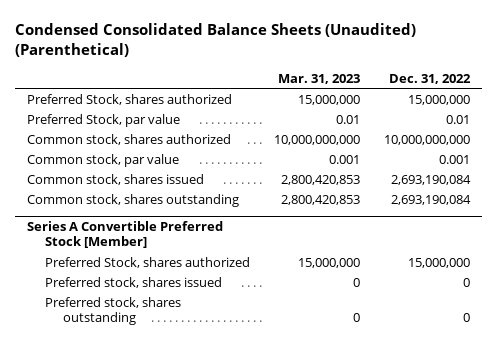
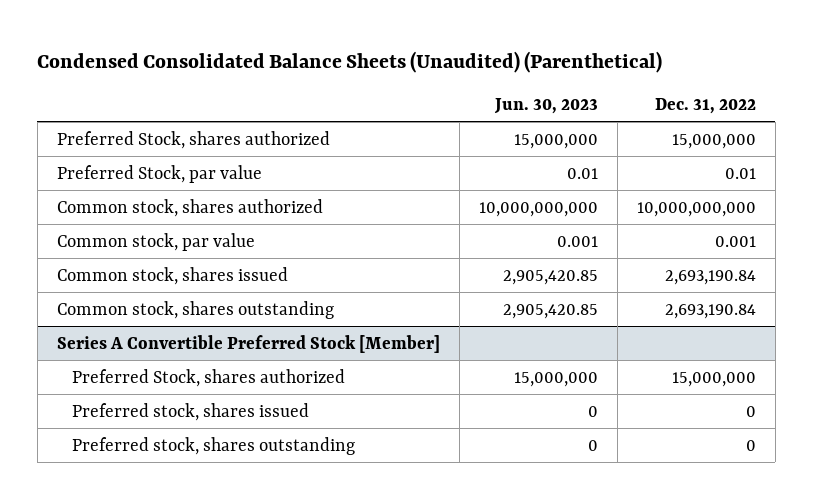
- | Mar. 31, 2023 | Dec. 31, 2022
+ | Jun. 30, 2023 | Dec. 31, 2022
- Common stock, shares issued | 2,800,420,853 | 2,693,190,084
- Common stock, shares outstanding | 2,800,420,853 | 2,693,190,084
+ Common stock, shares issued | 2,905,420.85 | 2,693,190.84
+ Common stock, shares outstanding | 2,905,420.85 | 2,693,190.84

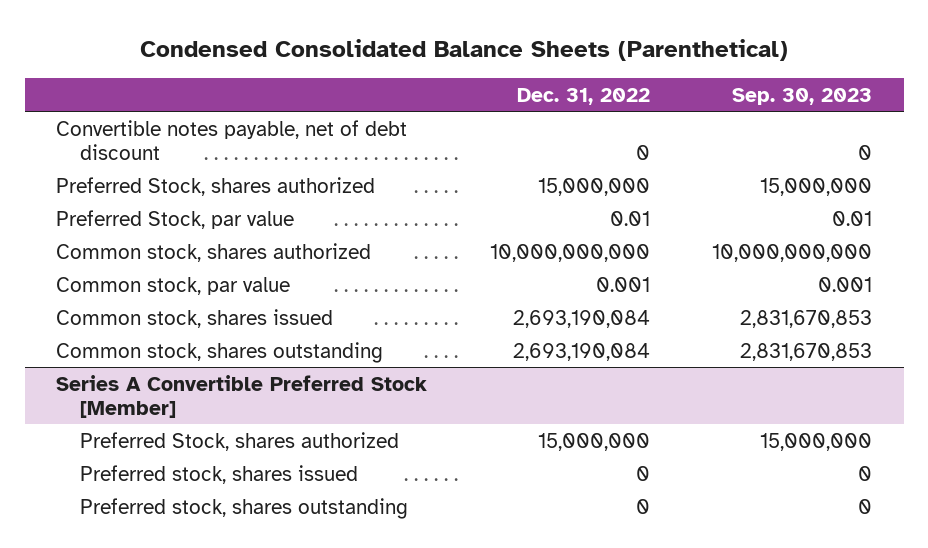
- Condensed Consolidated Balance Sheets (Unaudited) (Parenthetical)
+ Condensed Consolidated Balance Sheets (Parenthetical)
- | Jun. 30, 2023 | Dec. 31, 2022
+ | Dec. 31, 2022 | Sep. 30, 2023
+ Convertible notes payable, net of debt discount | 0 | 0
- Common stock, shares issued | 2,905,420.85 | 2,693,190.84
- Common stock, shares outstanding | 2,905,420.85 | 2,693,190.84
+ Common stock, shares issued | 2,693,190,084 | 2,831,670,853
+ Common stock, shares outstanding | 2,693,190,084 | 2,831,670,853

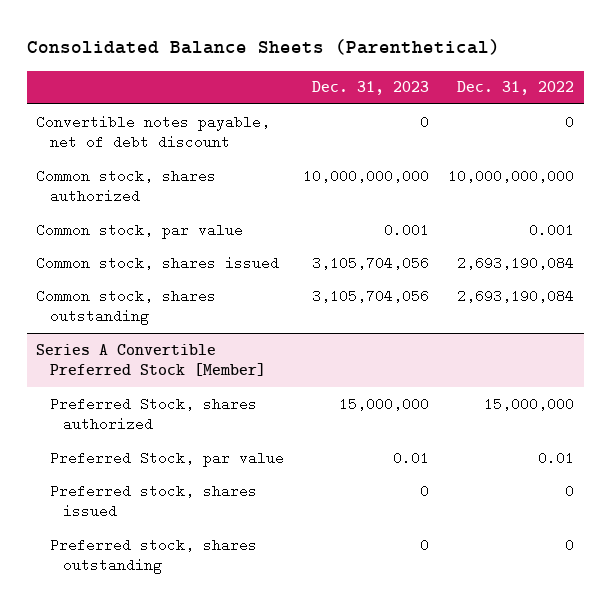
- Condensed Consolidated Balance Sheets (Parenthetical)
+ Consolidated Balance Sheets (Parenthetical)
- | Dec. 31, 2022 | Sep. 30, 2023
+ | Dec. 31, 2023 | Dec. 31, 2022
- Preferred Stock, shares authorized | 15,000,000 | 15,000,000
- Preferred Stock, par value | 0.01 | 0.01
@ Series A Convertible Preferred Stock [Member]
+ Preferred Stock, par value | 0.01 | 0.01

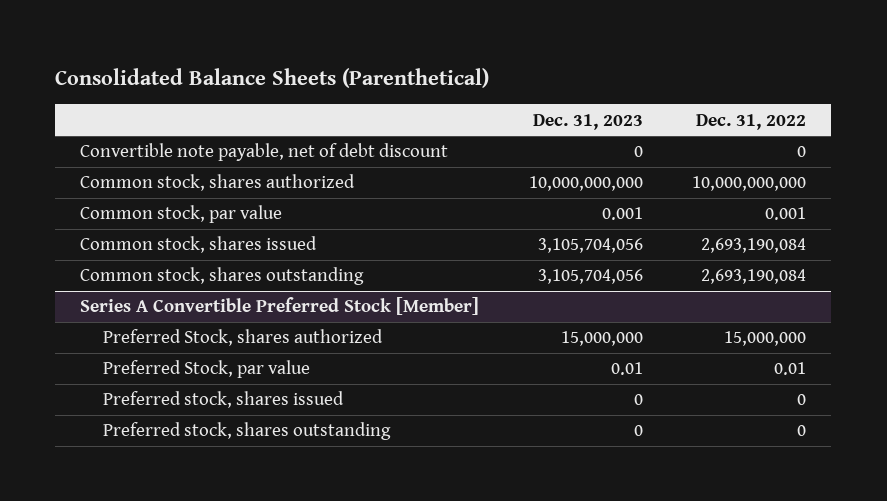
- Convertible notes payable, net of debt discount | 0 | 0
+ Convertible note payable, net of debt discount | 0 | 0

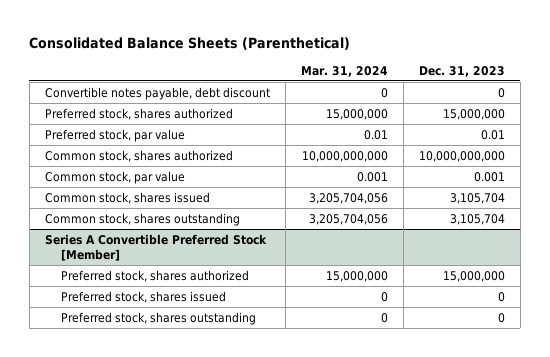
- | Dec. 31, 2023 | Dec. 31, 2022
+ | Mar. 31, 2024 | Dec. 31, 2023
- Convertible note payable, net of debt discount | 0 | 0
+ Convertible notes payable, debt discount | 0 | 0
+ Preferred stock, shares authorized | 15,000,000 | 15,000,000
+ Preferred stock, par value | 0.01 | 0.01
- Common stock, shares issued | 3,105,704,056 | 2,693,190,084
- Common stock, shares outstanding | 3,105,704,056 | 2,693,190,084
+ Common stock, shares issued | 3,205,704,056 | 3,105,704
+ Common stock, shares outstanding | 3,205,704,056 | 3,105,704
@ Series A Convertible Preferred Stock [Member]
- Preferred Stock, shares authorized | 15,000,000 | 15,000,000
- Preferred Stock, par value | 0.01 | 0.01
+ Preferred stock, shares authorized | 15,000,000 | 15,000,000

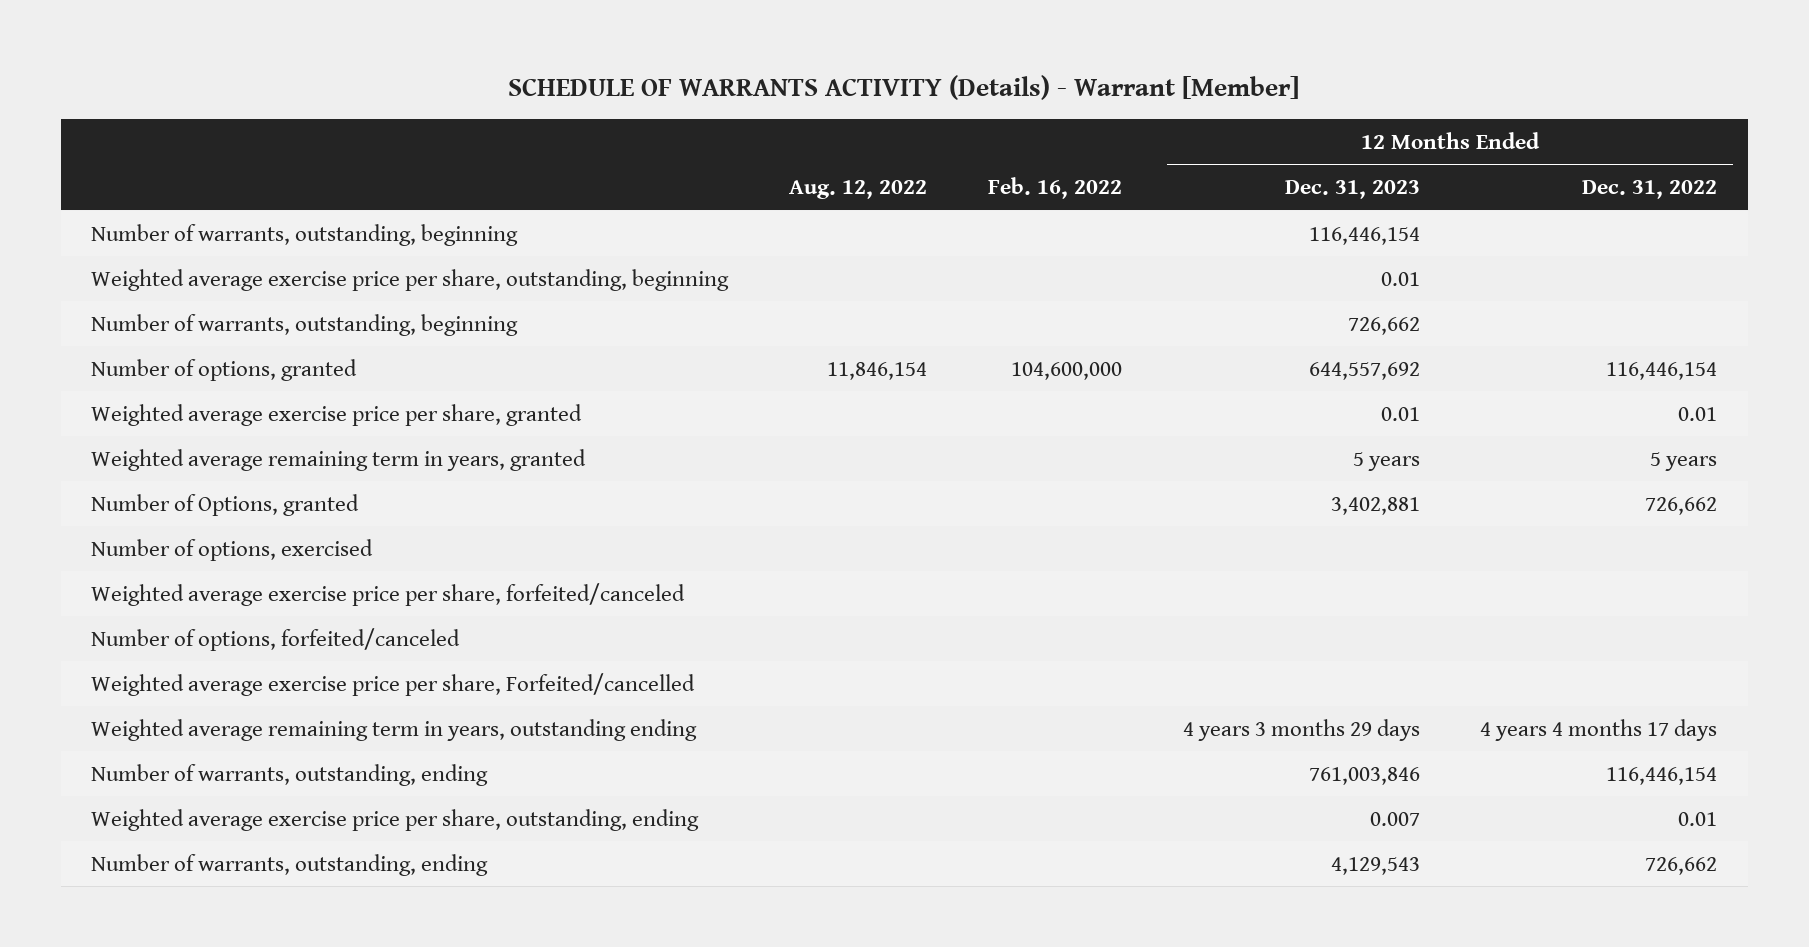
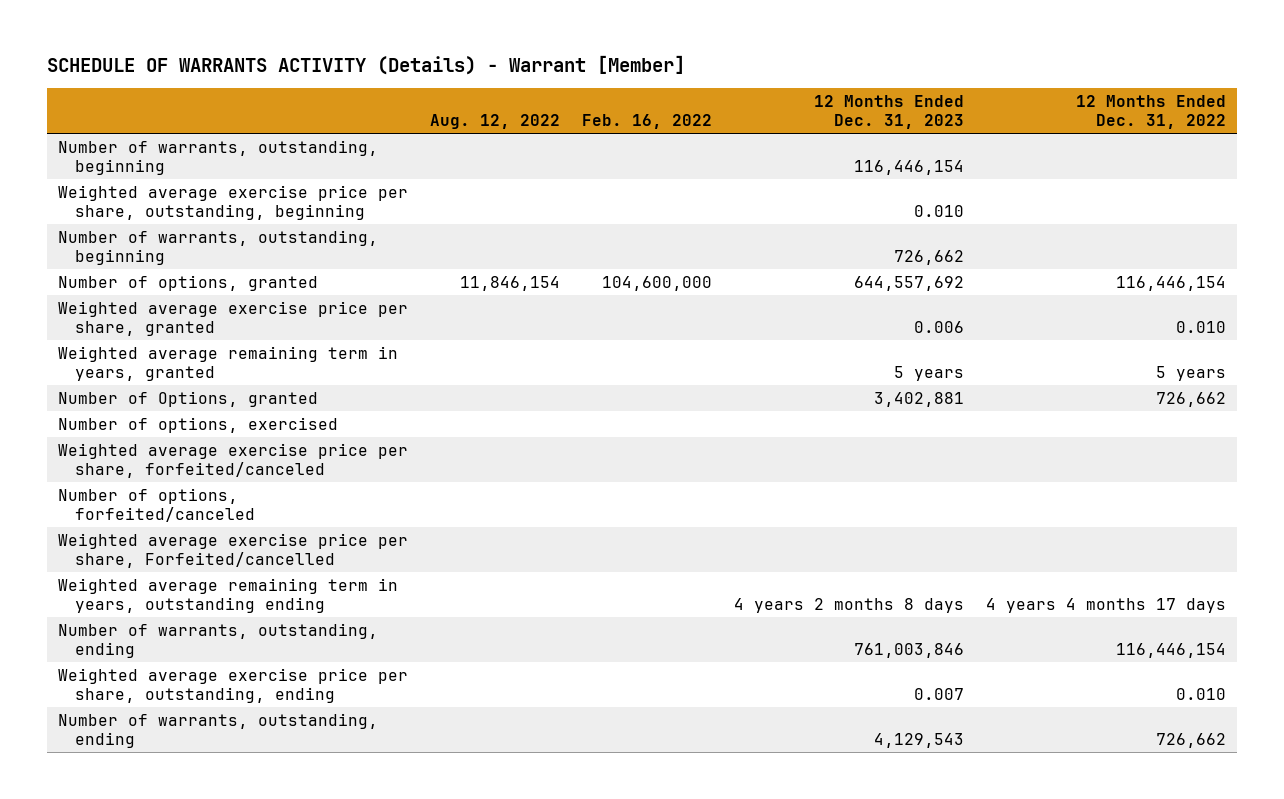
- Weighted average exercise price per share, outstanding, beginning | | | 0.01 |
+ Weighted average exercise price per share, outstanding, beginning | | | 0.010 |
- Weighted average exercise price per share, granted | | | 0.01 | 0.01
+ Weighted average exercise price per share, granted | | | 0.006 | 0.010
- Weighted average remaining term in years, outstanding ending | | | 4 years 3 months 29 days | 4 years 4 months 17 days
+ Weighted average remaining term in years, outstanding ending | | | 4 years 2 months 8 days | 4 years 4 months 17 days
- Weighted average exercise price per share, outstanding, ending | | | 0.007 | 0.01
+ Weighted average exercise price per share, outstanding, ending | | | 0.007 | 0.010

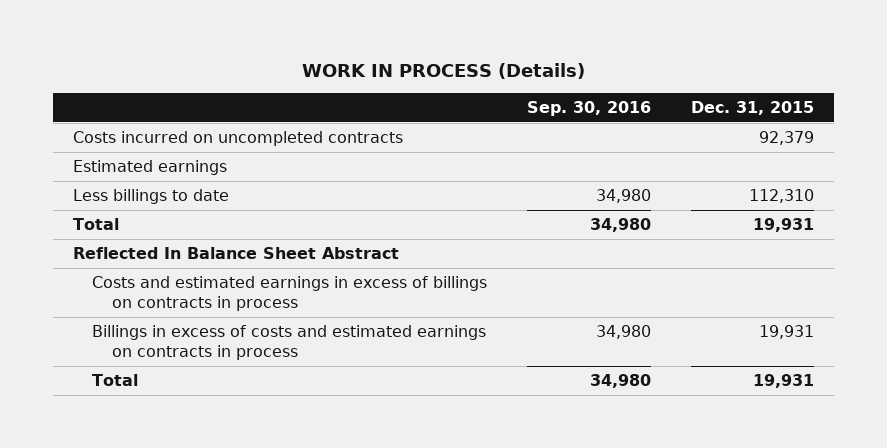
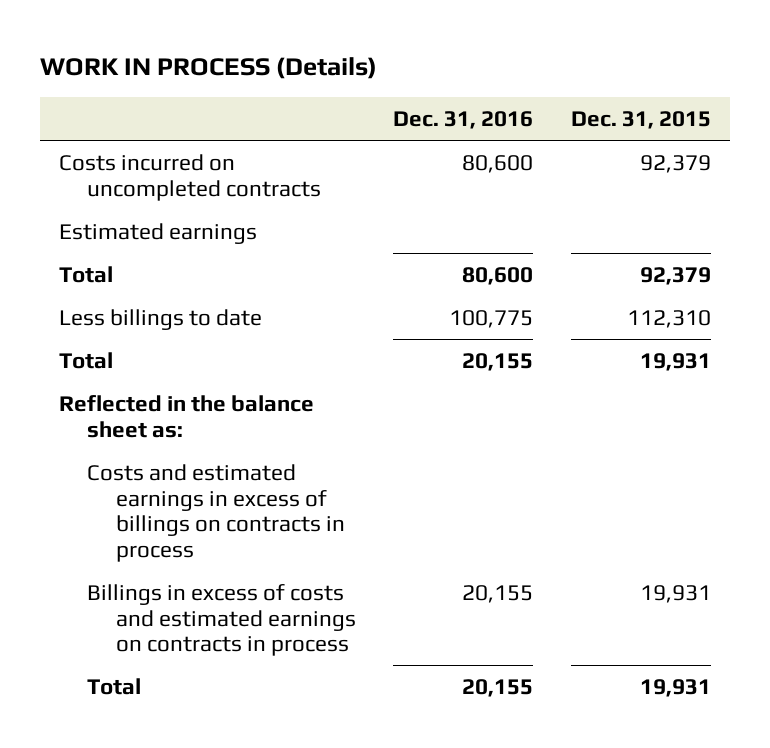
- | Sep. 30, 2016 | Dec. 31, 2015
+ | Dec. 31, 2016 | Dec. 31, 2015
+ Total | 80,600 | 92,379
- Reflected In Balance Sheet Abstract
+ Reflected in the balance sheet as:

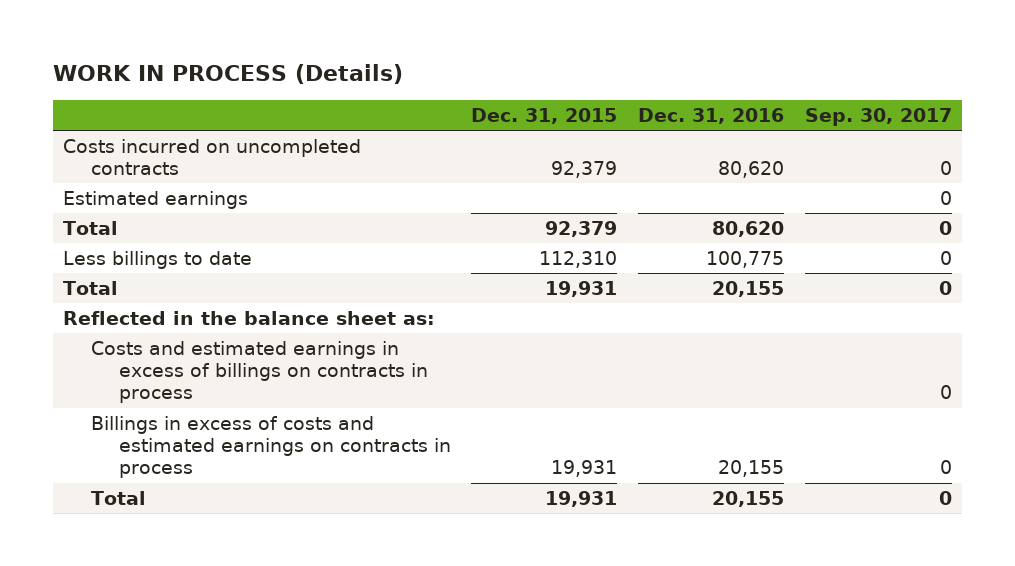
- | Dec. 31, 2016 | Dec. 31, 2015
+ | Dec. 31, 2015 | Dec. 31, 2016 | Sep. 30, 2017
- Costs incurred on uncompleted contracts | 80,600 | 92,379
+ Costs incurred on uncompleted contracts | 92,379 | 80,620 | 0
- Total | 80,600 | 92,379
+ Total | 92,379 | 80,620 | 0

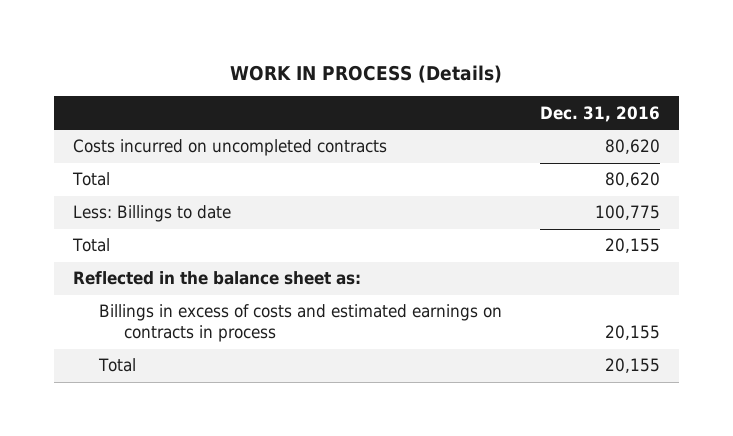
- | Dec. 31, 2015 | Dec. 31, 2016 | Sep. 30, 2017
+ | Dec. 31, 2016
- Estimated earnings | | | 0
- Less billings to date | 112,310 | 100,775 | 0
+ Less: Billings to date | 100,775
- Costs and estimated earnings in excess of billings on contracts in process | | | 0

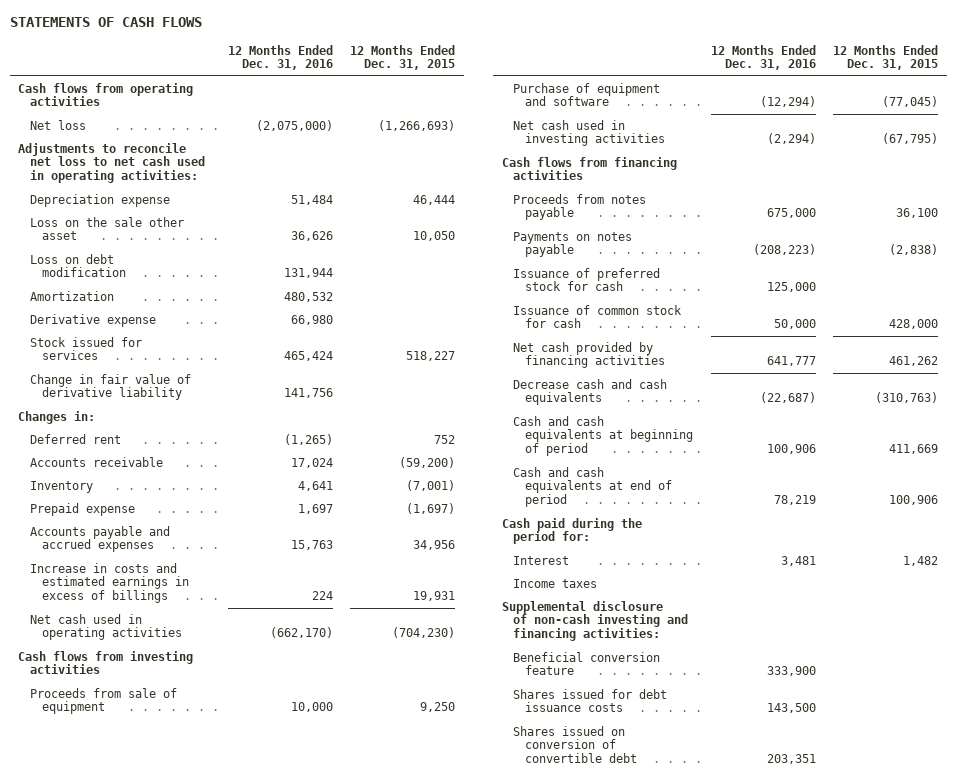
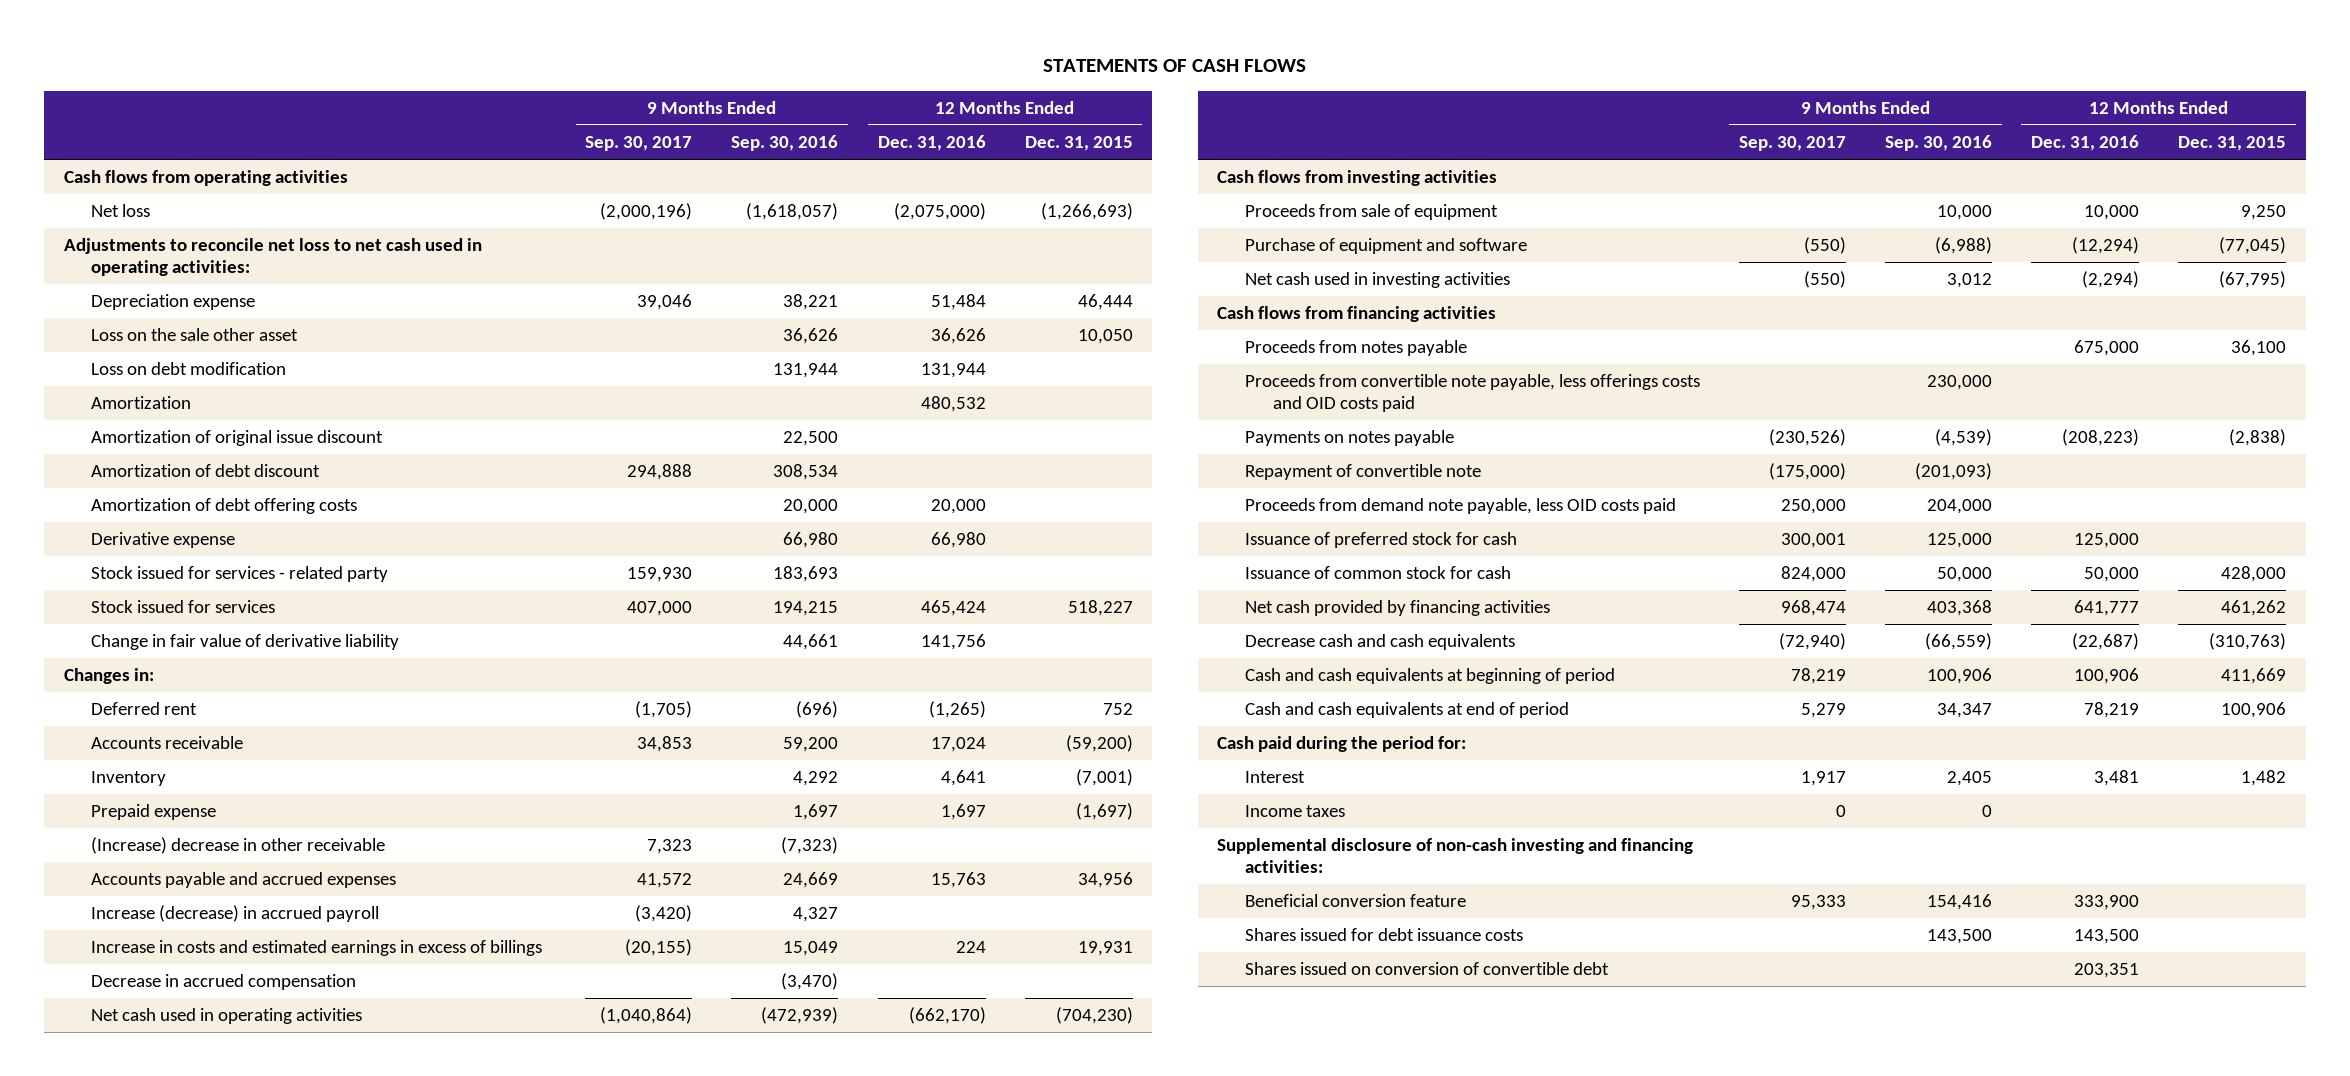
- | 12 Months Ended Dec. 31, 2016 | 12 Months Ended Dec. 31, 2015
+ | 9 Months Ended Sep. 30, 2017 | 9 Months Ended Sep. 30, 2016 | 12 Months Ended Dec. 31, 2016 | 12 Months Ended Dec. 31, 2015
+ Amortization of original issue discount | | 22,500 | |
+ Amortization of debt discount | 294,888 | 308,534 | |
+ Amortization of debt offering costs | | 20,000 | 20,000 |
+ Stock issued for services - related party | 159,930 | 183,693 | |
+ (Increase) decrease in other receivable | 7,323 | (7,323) | |
+ Increase (decrease) in accrued payroll | (3,420) | 4,327 | |
+ Decrease in accrued compensation | | (3,470) | |
+ Proceeds from convertible note payable, less offerings costs and OID costs paid | | 230,000 | |
+ Repayment of convertible note | (175,000) | (201,093) | |
+ Proceeds from demand note payable, less OID costs paid | 250,000 | 204,000 | |

